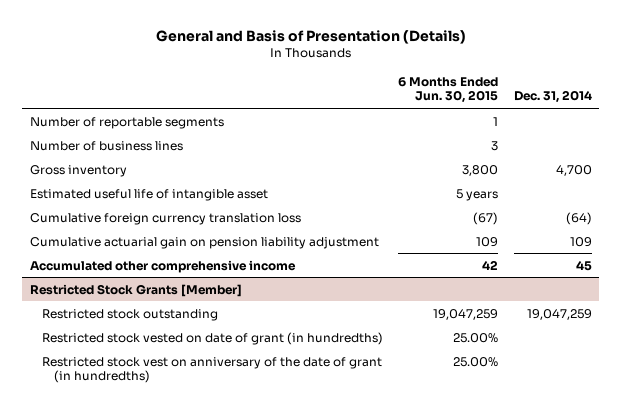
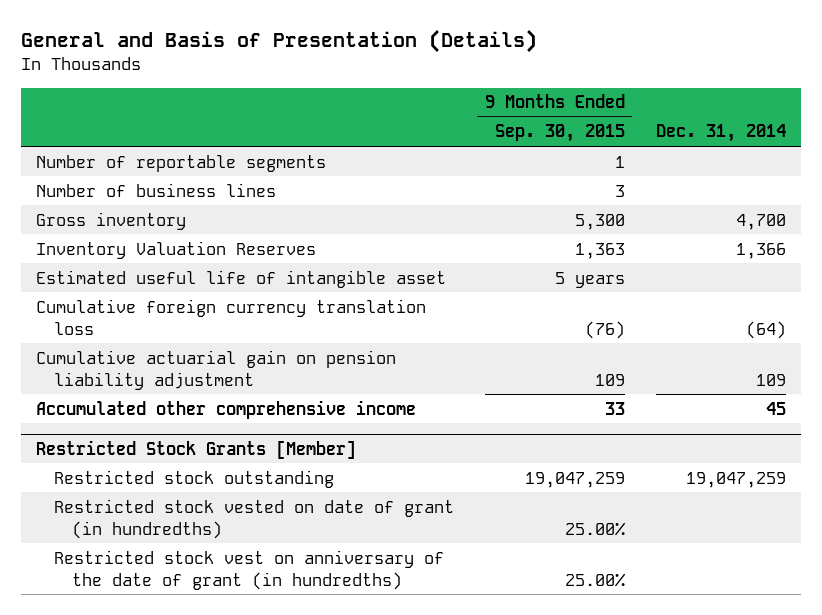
- | 6 Months Ended Jun. 30, 2015 | Dec. 31, 2014
+ | 9 Months Ended Sep. 30, 2015 | Dec. 31, 2014
+ Inventory Valuation Reserves | 1,363 | 1,366

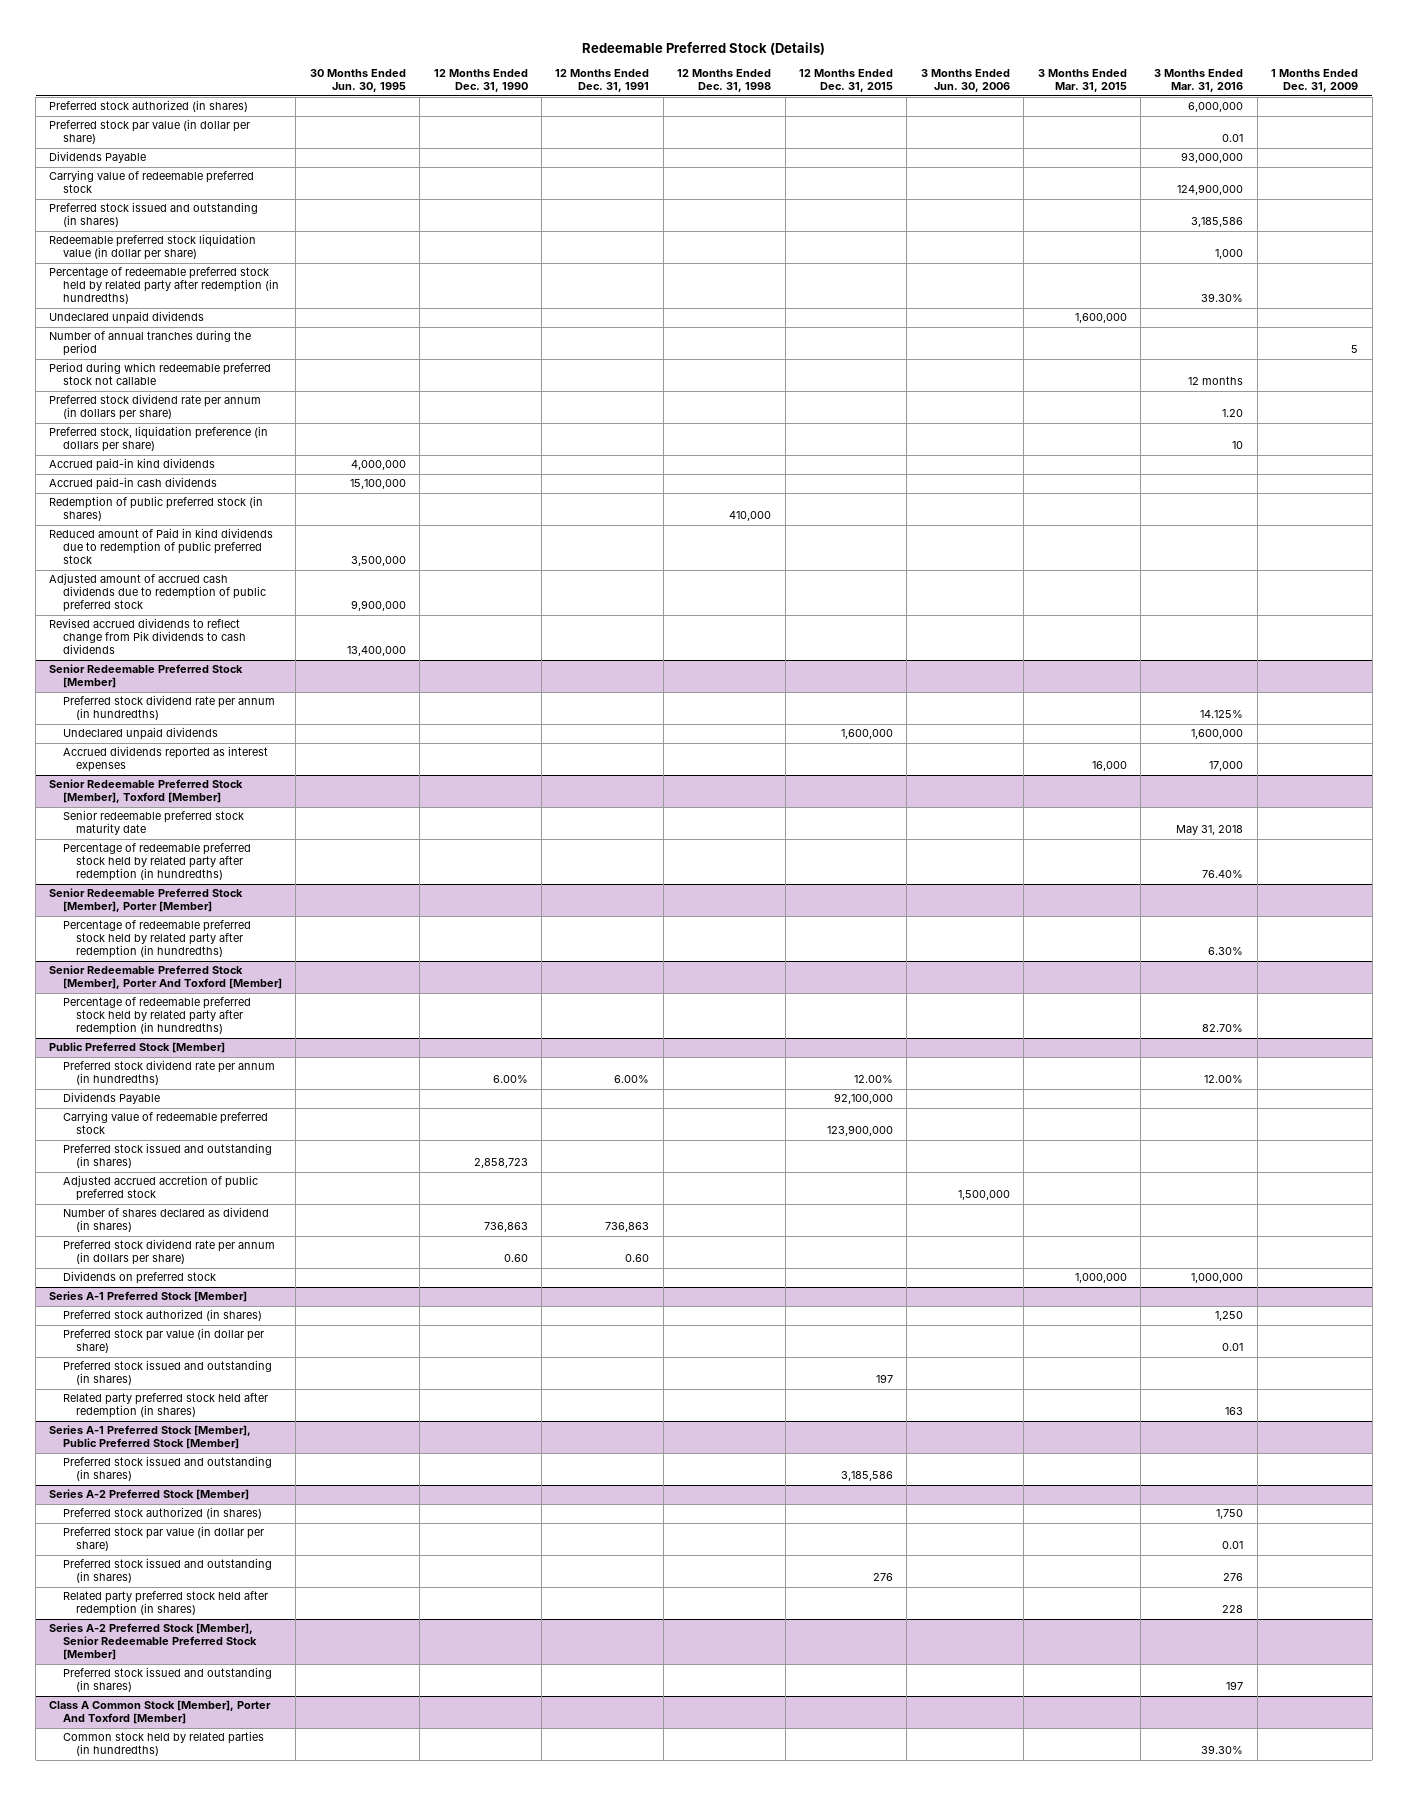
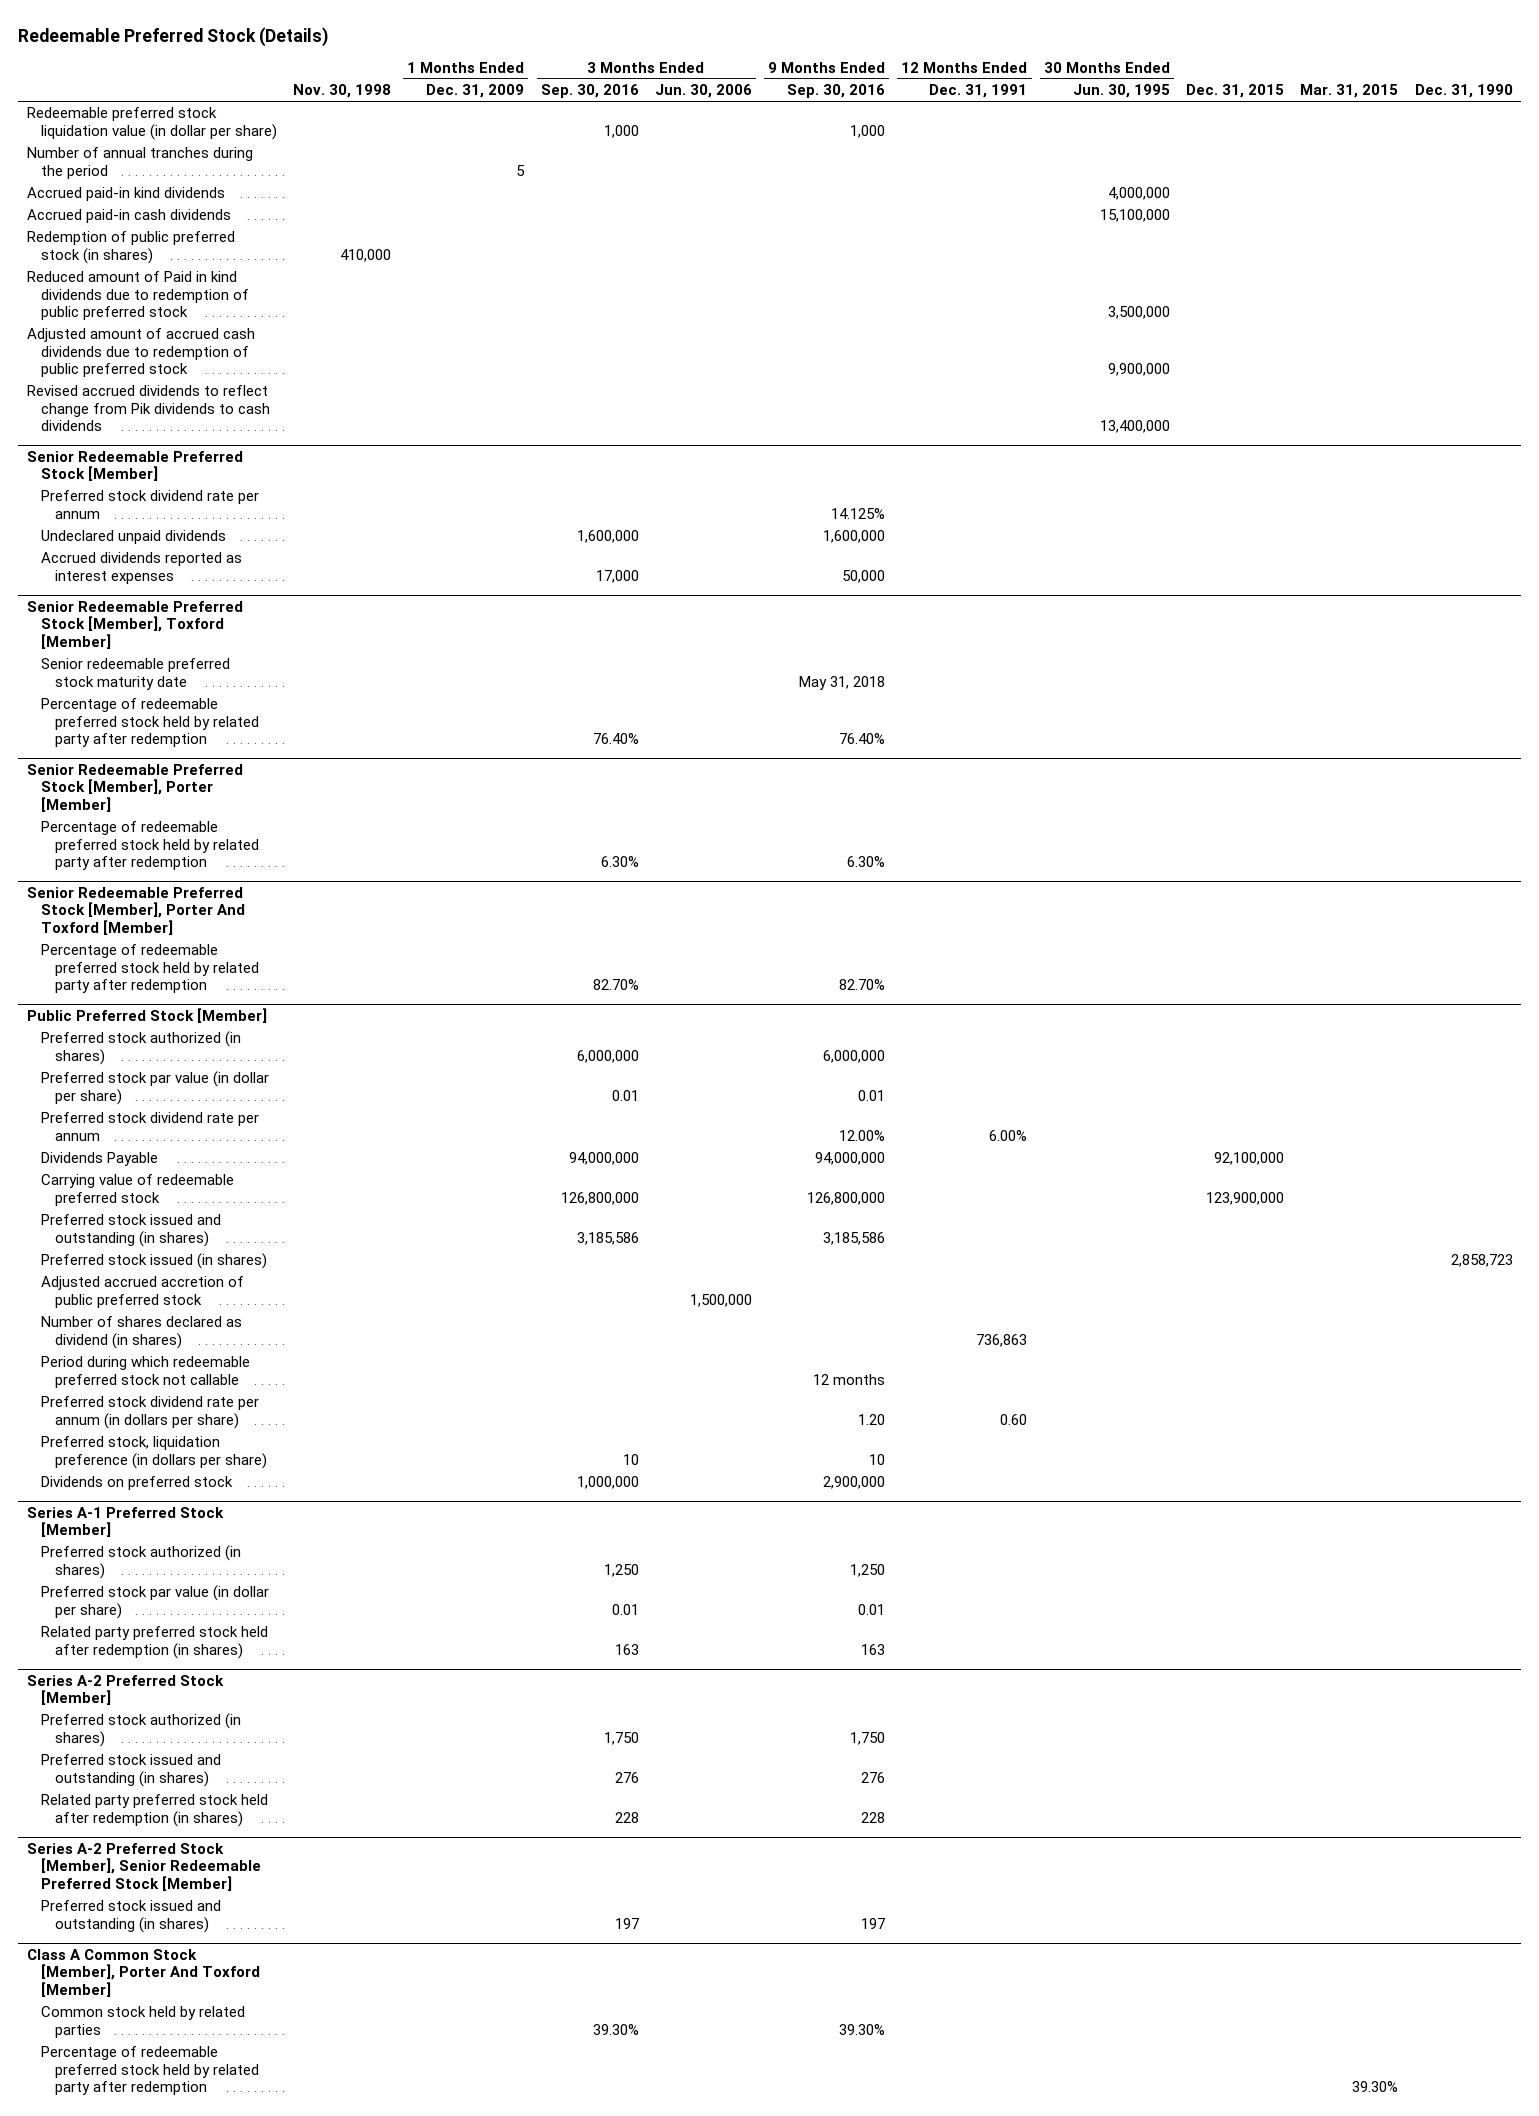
- | 30 Months Ended Jun. 30, 1995 | 12 Months Ended Dec. 31, 1990 | 12 Months Ended Dec. 31, 1991 | 12 Months Ended Dec. 31, 1998 | 12 Months Ended Dec. 31, 2015 | 3 Months Ended Jun. 30, 2006 | 3 Months Ended Mar. 31, 2015 | 3 Months Ended Mar. 31, 2016 | 1 Months Ended Dec. 31, 2009
+ | Nov. 30, 1998 | 1 Months Ended Dec. 31, 2009 | 3 Months Ended Sep. 30, 2016 | 3 Months Ended Jun. 30, 2006 | 9 Months Ended Sep. 30, 2016 | 12 Months Ended Dec. 31, 1991 | 30 Months Ended Jun. 30, 1995 | Dec. 31, 2015 | Mar. 31, 2015 | Dec. 31, 1990
- Preferred stock authorized (in shares) | | | | | | | | 6,000,000 |
- Preferred stock par value (in dollar per share) | | | | | | | | 0.01 |
- Dividends Payable | | | | | | | | 93,000,000 |
- Carrying value of redeemable preferred stock | | | | | | | | 124,900,000 |
- Preferred stock issued and outstanding (in shares) | | | | | | | | 3,185,586 |
- Percentage of redeemable preferred stock held by related party after redemption (in hundredths) | | | | | | | | 39.30% |
- Undeclared unpaid dividends | | | | | | | 1,600,000 | |
- Period during which redeemable preferred stock not callable | | | | | | | | 12 months |
- Preferred stock dividend rate per annum (in dollars per share) | | | | | | | | 1.20 |
- Preferred stock, liquidation preference (in dollars per share) | | | | | | | | 10 |
@ Senior Redeemable Preferred Stock [Member]
- Preferred stock dividend rate per annum (in hundredths) | | | | | | | | 14.125% |
+ Preferred stock dividend rate per annum | | | | | 14.125% | | | | |
@ Senior Redeemable Preferred Stock [Member], Toxford [Member]
- Percentage of redeemable preferred stock held by related party after redemption (in hundredths) | | | | | | | | 76.40% |
+ Percentage of redeemable preferred stock held by related party after redemption | | | 76.40% | | 76.40% | | | | |
@ Senior Redeemable Preferred Stock [Member], Porter [Member]
- Percentage of redeemable preferred stock held by related party after redemption (in hundredths) | | | | | | | | 6.30% |
+ Percentage of redeemable preferred stock held by related party after redemption | | | 6.30% | | 6.30% | | | | |
@ Senior Redeemable Preferred Stock [Member], Porter And Toxford [Member]
- Percentage of redeemable preferred stock held by related party after redemption (in hundredths) | | | | | | | | 82.70% |
+ Percentage of redeemable preferred stock held by related party after redemption | | | 82.70% | | 82.70% | | | | |
@ Public Preferred Stock [Member]
- Preferred stock dividend rate per annum (in hundredths) | | 6.00% | 6.00% | | 12.00% | | | 12.00% |
+ Preferred stock authorized (in shares) | | | 6,000,000 | | 6,000,000 | | | | |
+ Preferred stock par value (in dollar per share) | | | 0.01 | | 0.01 | | | | |
+ Preferred stock dividend rate per annum | | | | | 12.00% | 6.00% | | | |
+ Preferred stock issued (in shares) | | | | | | | | | | 2,858,723
+ Period during which redeemable preferred stock not callable | | | | | 12 months | | | | |
+ Preferred stock, liquidation preference (in dollars per share) | | | 10 | | 10 | | | | |
@ Series A-1 Preferred Stock [Member]
- Preferred stock issued and outstanding (in shares) | | | | | 197 | | | |
- Series A-1 Preferred Stock [Member], Public Preferred Stock [Member]
- Preferred stock issued and outstanding (in shares) | | | | | 3,185,586 | | | |
@ Series A-2 Preferred Stock [Member]
- Preferred stock par value (in dollar per share) | | | | | | | | 0.01 |
@ Class A Common Stock [Member], Porter And Toxford [Member]
- Common stock held by related parties (in hundredths) | | | | | | | | 39.30% |
+ Common stock held by related parties | | | 39.30% | | 39.30% | | | | |
+ Percentage of redeemable preferred stock held by related party after redemption | | | | | | | | | 39.30% |

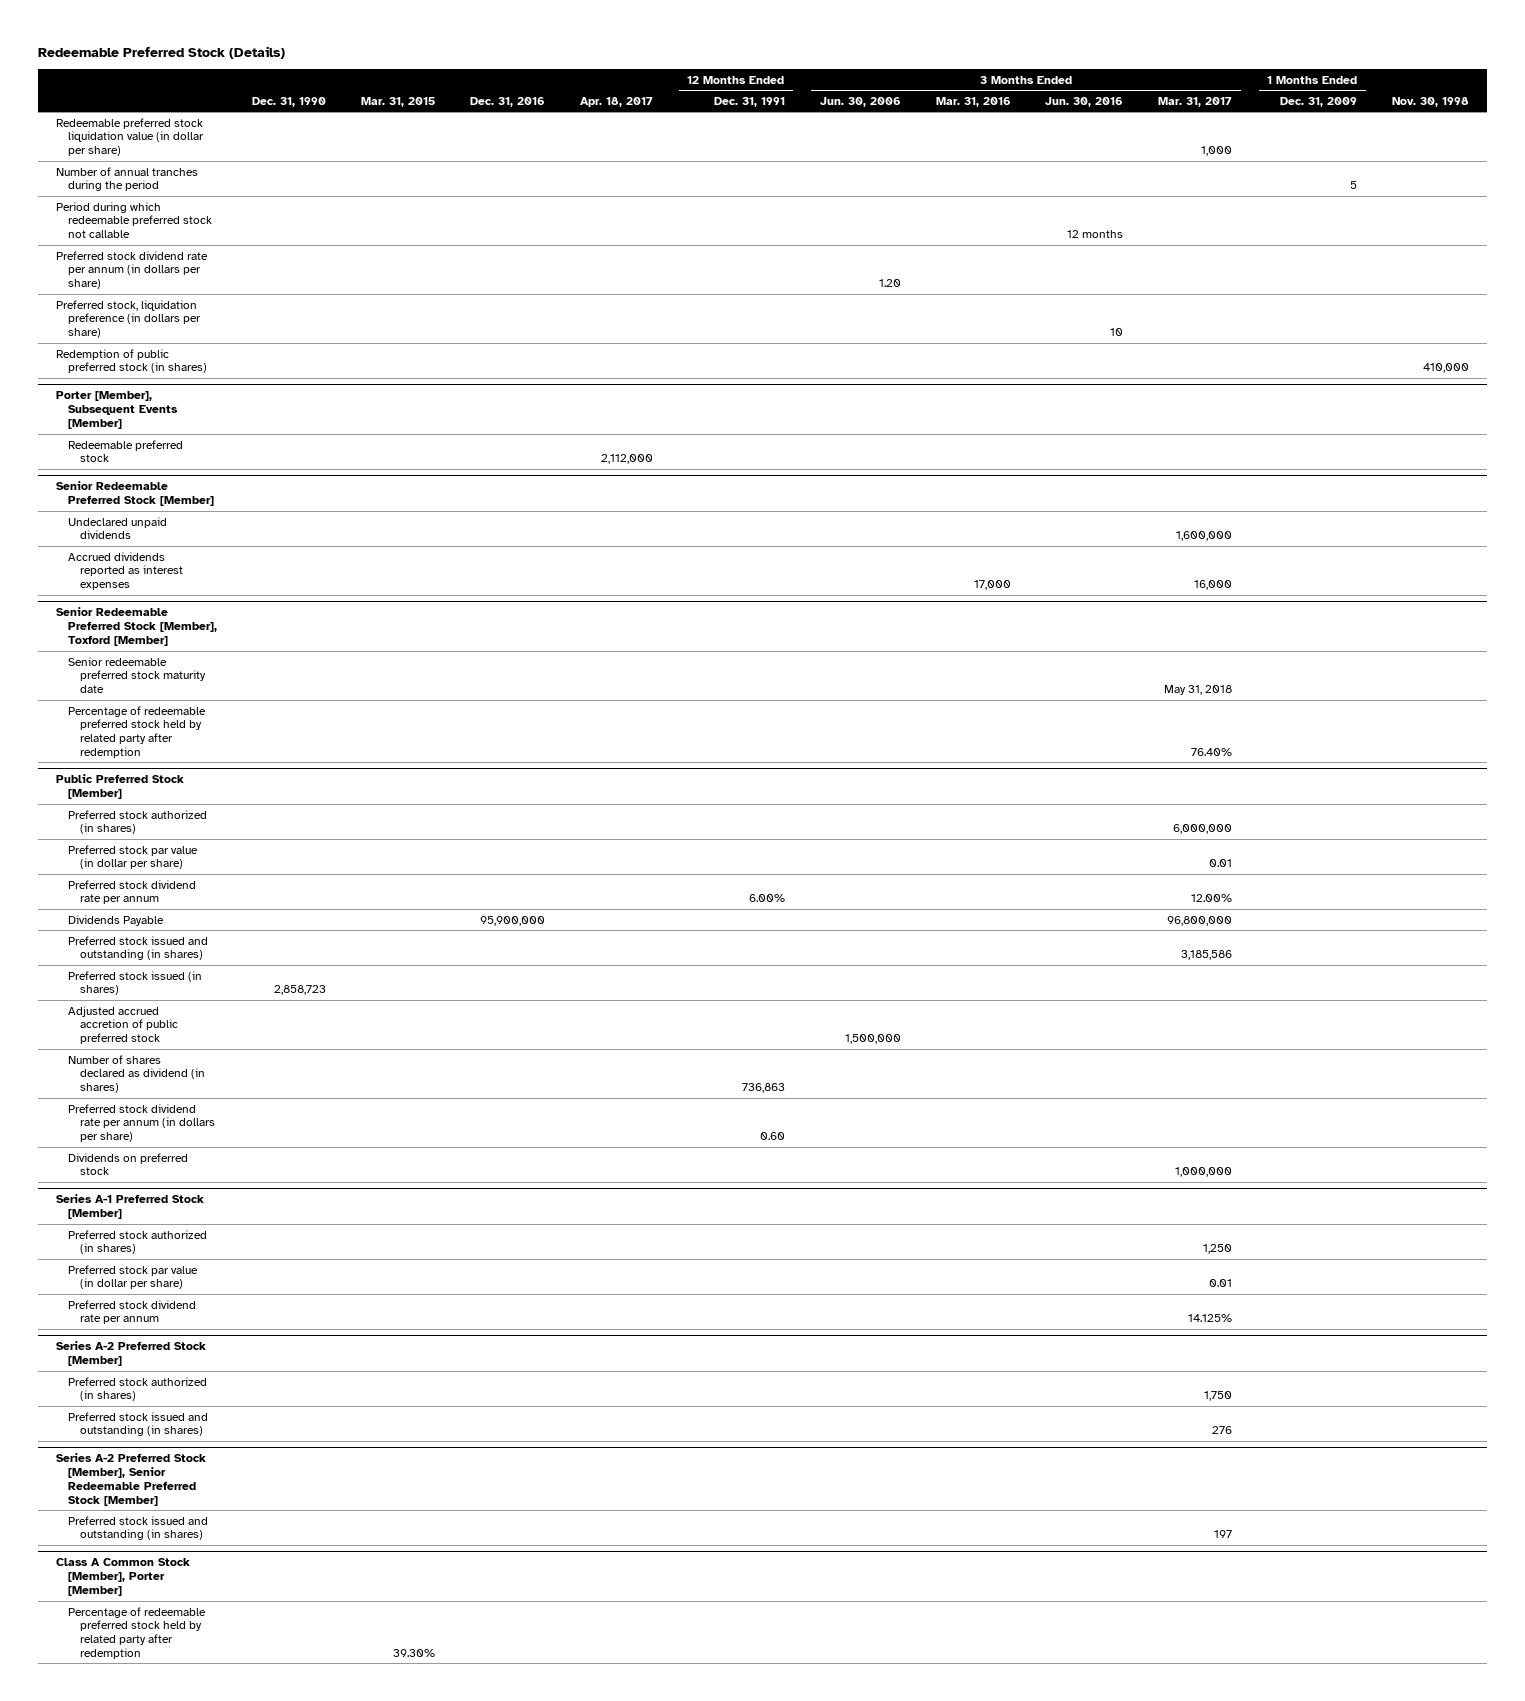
- | Nov. 30, 1998 | 1 Months Ended Dec. 31, 2009 | 3 Months Ended Sep. 30, 2016 | 3 Months Ended Jun. 30, 2006 | 9 Months Ended Sep. 30, 2016 | 12 Months Ended Dec. 31, 1991 | 30 Months Ended Jun. 30, 1995 | Dec. 31, 2015 | Mar. 31, 2015 | Dec. 31, 1990
+ | Dec. 31, 1990 | Mar. 31, 2015 | Dec. 31, 2016 | Apr. 18, 2017 | 12 Months Ended Dec. 31, 1991 | 3 Months Ended Jun. 30, 2006 | 3 Months Ended Mar. 31, 2016 | 3 Months Ended Jun. 30, 2016 | 3 Months Ended Mar. 31, 2017 | 1 Months Ended Dec. 31, 2009 | Nov. 30, 1998
- Accrued paid-in kind dividends | | | | | | | 4,000,000 | | |
- Accrued paid-in cash dividends | | | | | | | 15,100,000 | | |
+ Period during which redeemable preferred stock not callable | | | | | | | | 12 months | | |
+ Preferred stock dividend rate per annum (in dollars per share) | | | | | | 1.20 | | | | |
+ Preferred stock, liquidation preference (in dollars per share) | | | | | | | | 10 | | |
- Reduced amount of Paid in kind dividends due to redemption of public preferred stock | | | | | | | 3,500,000 | | |
- Adjusted amount of accrued cash dividends due to redemption of public preferred stock | | | | | | | 9,900,000 | | |
- Revised accrued dividends to reflect change from Pik dividends to cash dividends | | | | | | | 13,400,000 | | |
+ Porter [Member], Subsequent Events [Member]
+ Redeemable preferred stock | | | | 2,112,000 | | | | | | |
@ Senior Redeemable Preferred Stock [Member]
- Preferred stock dividend rate per annum | | | | | 14.125% | | | | |
- Senior Redeemable Preferred Stock [Member], Porter [Member]
- Percentage of redeemable preferred stock held by related party after redemption | | | 6.30% | | 6.30% | | | | |
- Senior Redeemable Preferred Stock [Member], Porter And Toxford [Member]
- Percentage of redeemable preferred stock held by related party after redemption | | | 82.70% | | 82.70% | | | | |
@ Public Preferred Stock [Member]
- Carrying value of redeemable preferred stock | | | 126,800,000 | | 126,800,000 | | | 123,900,000 | |
- Period during which redeemable preferred stock not callable | | | | | 12 months | | | | |
- Preferred stock, liquidation preference (in dollars per share) | | | 10 | | 10 | | | | |
@ Series A-1 Preferred Stock [Member]
- Related party preferred stock held after redemption (in shares) | | | 163 | | 163 | | | | |
+ Preferred stock dividend rate per annum | | | | | | | | | 14.125% | |
@ Series A-2 Preferred Stock [Member]
- Related party preferred stock held after redemption (in shares) | | | 228 | | 228 | | | | |
- Class A Common Stock [Member], Porter And Toxford [Member]
- Common stock held by related parties | | | 39.30% | | 39.30% | | | | |
+ Class A Common Stock [Member], Porter [Member]

